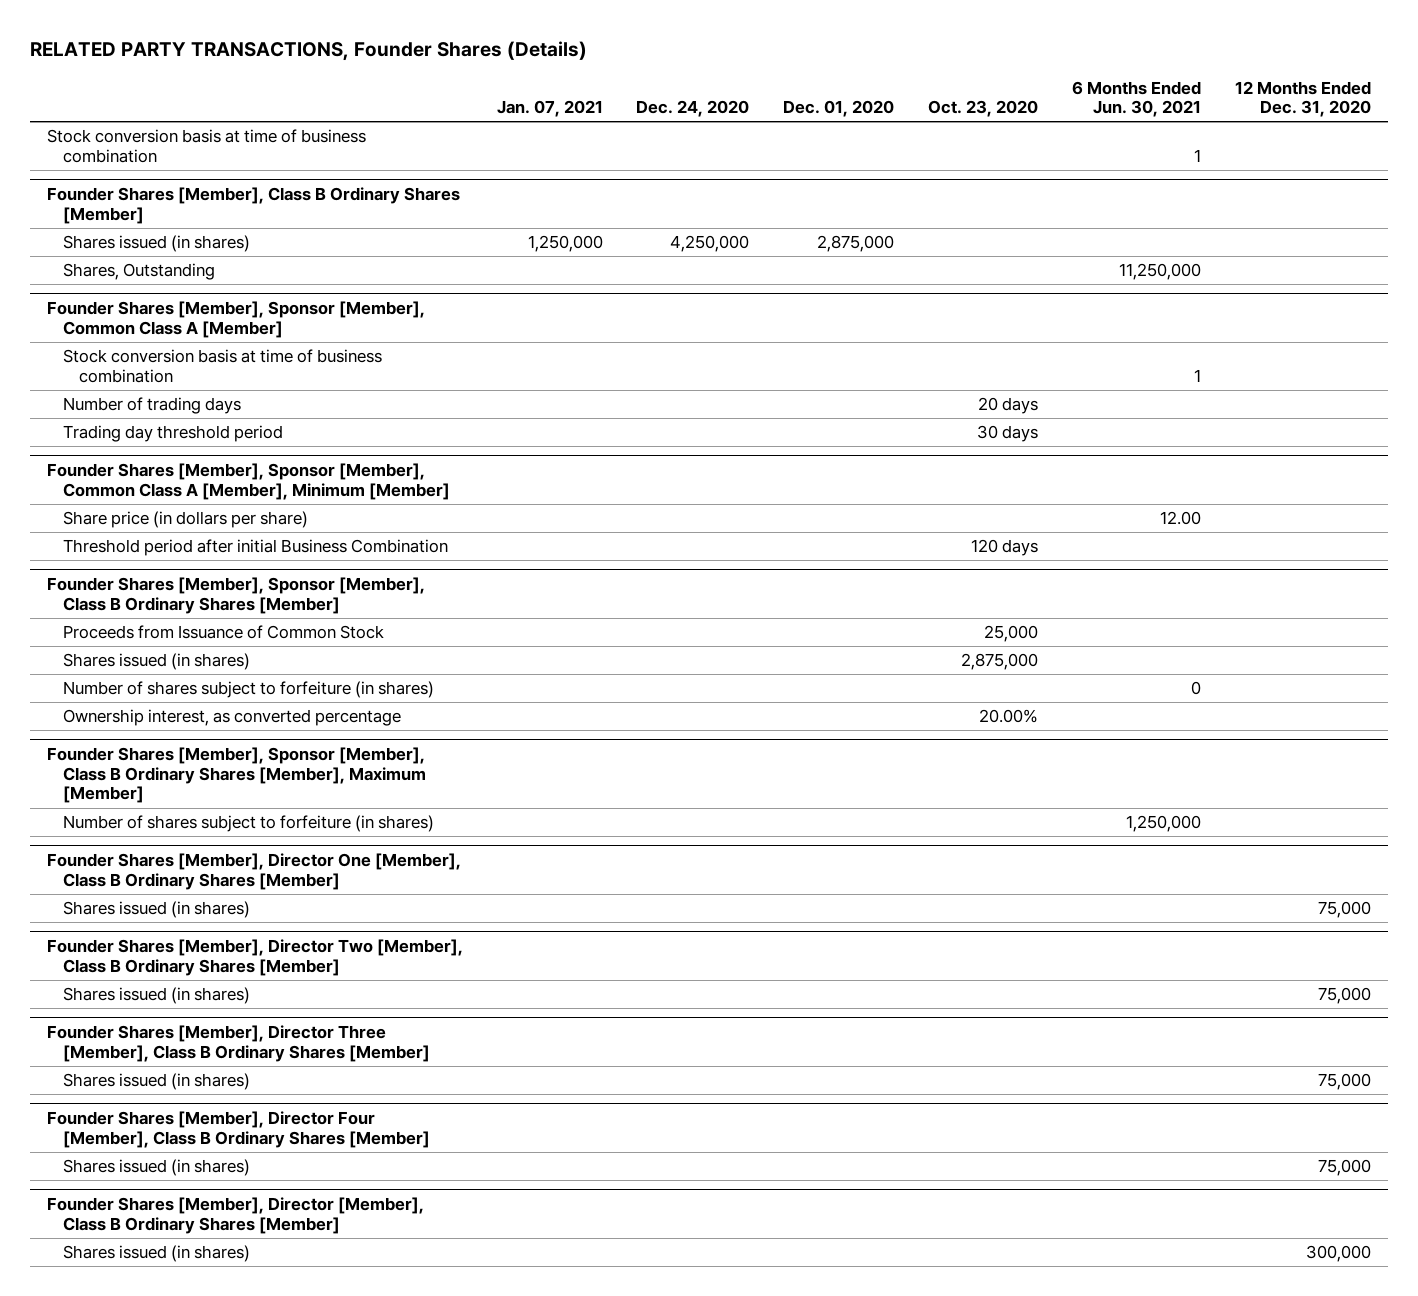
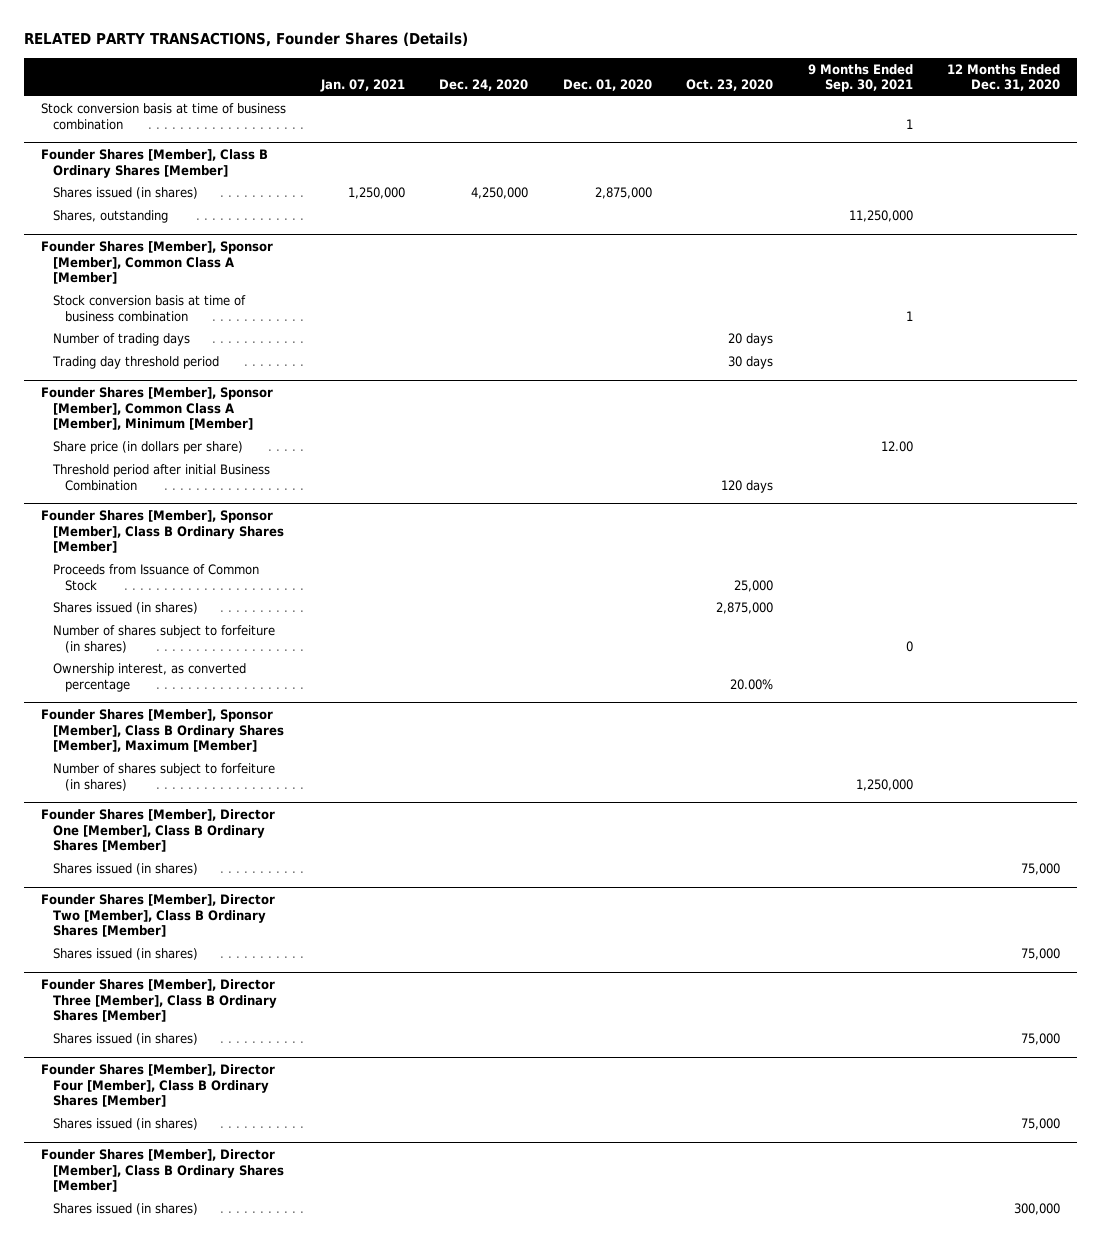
- | Jan. 07, 2021 | Dec. 24, 2020 | Dec. 01, 2020 | Oct. 23, 2020 | 6 Months Ended Jun. 30, 2021 | 12 Months Ended Dec. 31, 2020
+ | Jan. 07, 2021 | Dec. 24, 2020 | Dec. 01, 2020 | Oct. 23, 2020 | 9 Months Ended Sep. 30, 2021 | 12 Months Ended Dec. 31, 2020
@ Founder Shares [Member], Class B Ordinary Shares [Member]
- Shares, Outstanding | | | | | 11,250,000 |
+ Shares, outstanding | | | | | 11,250,000 |

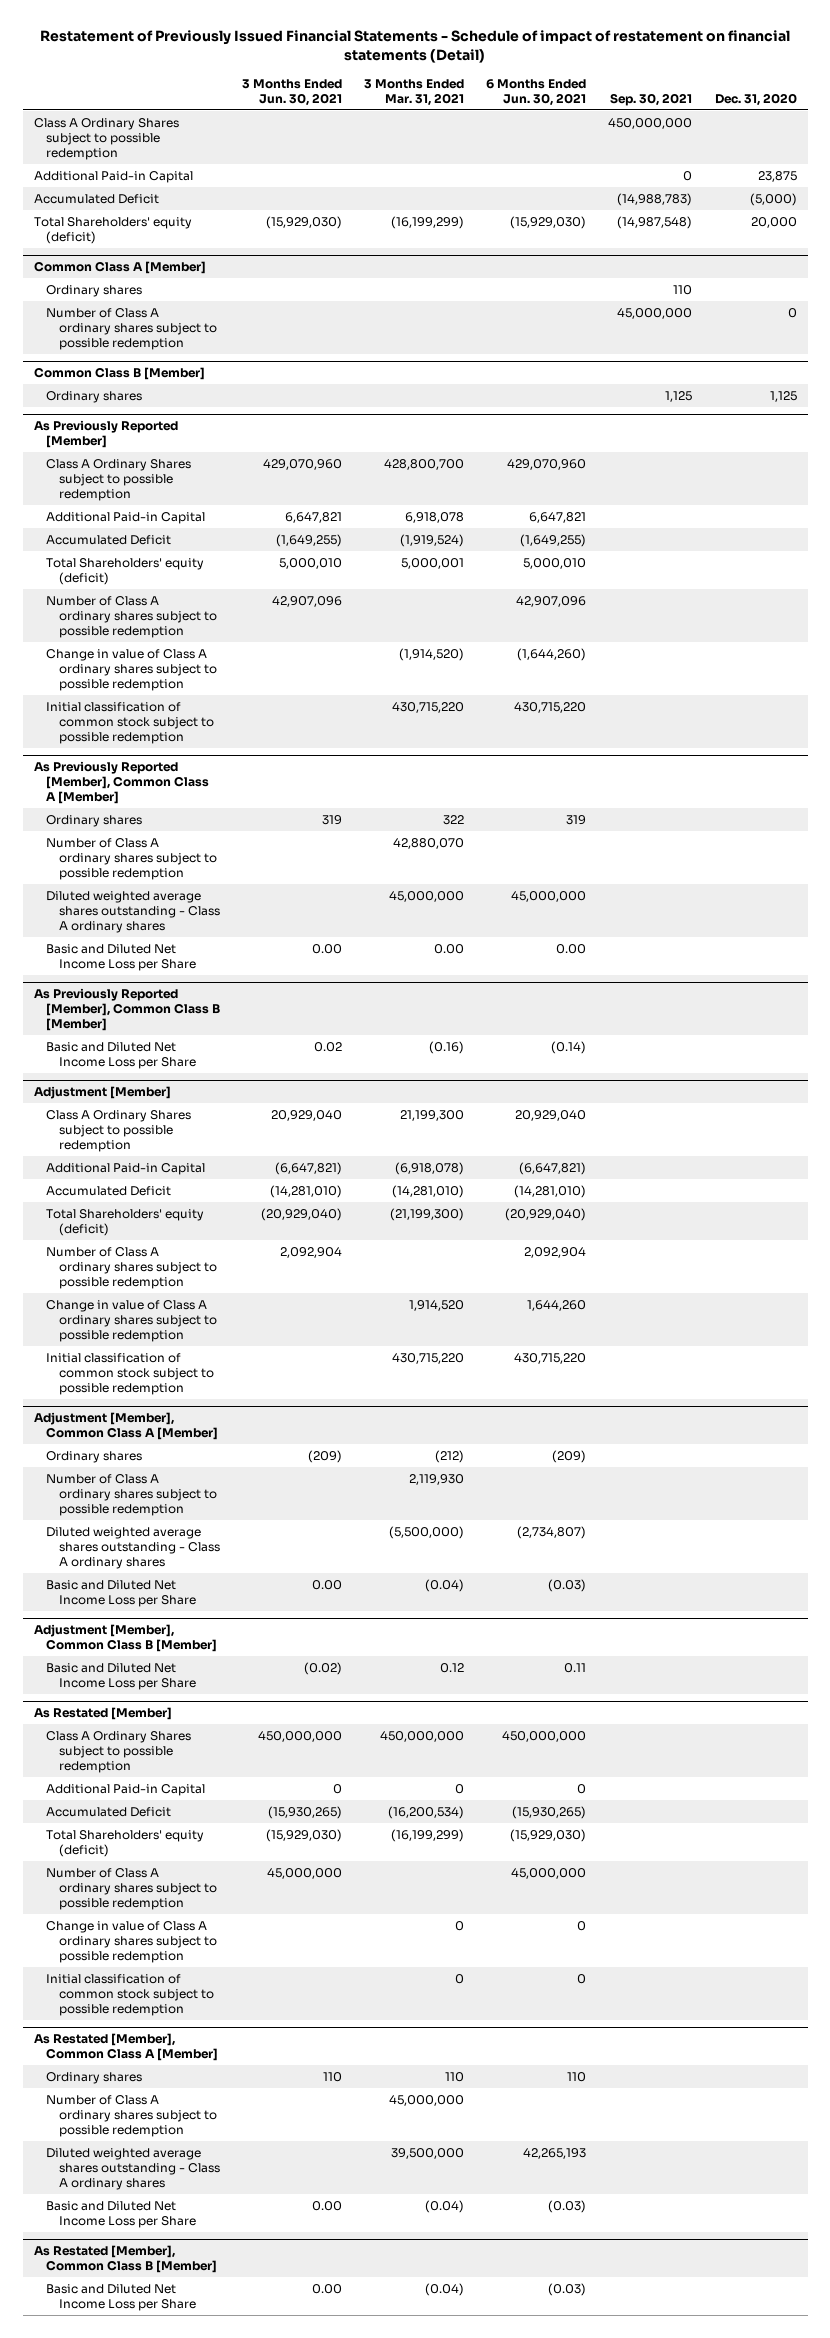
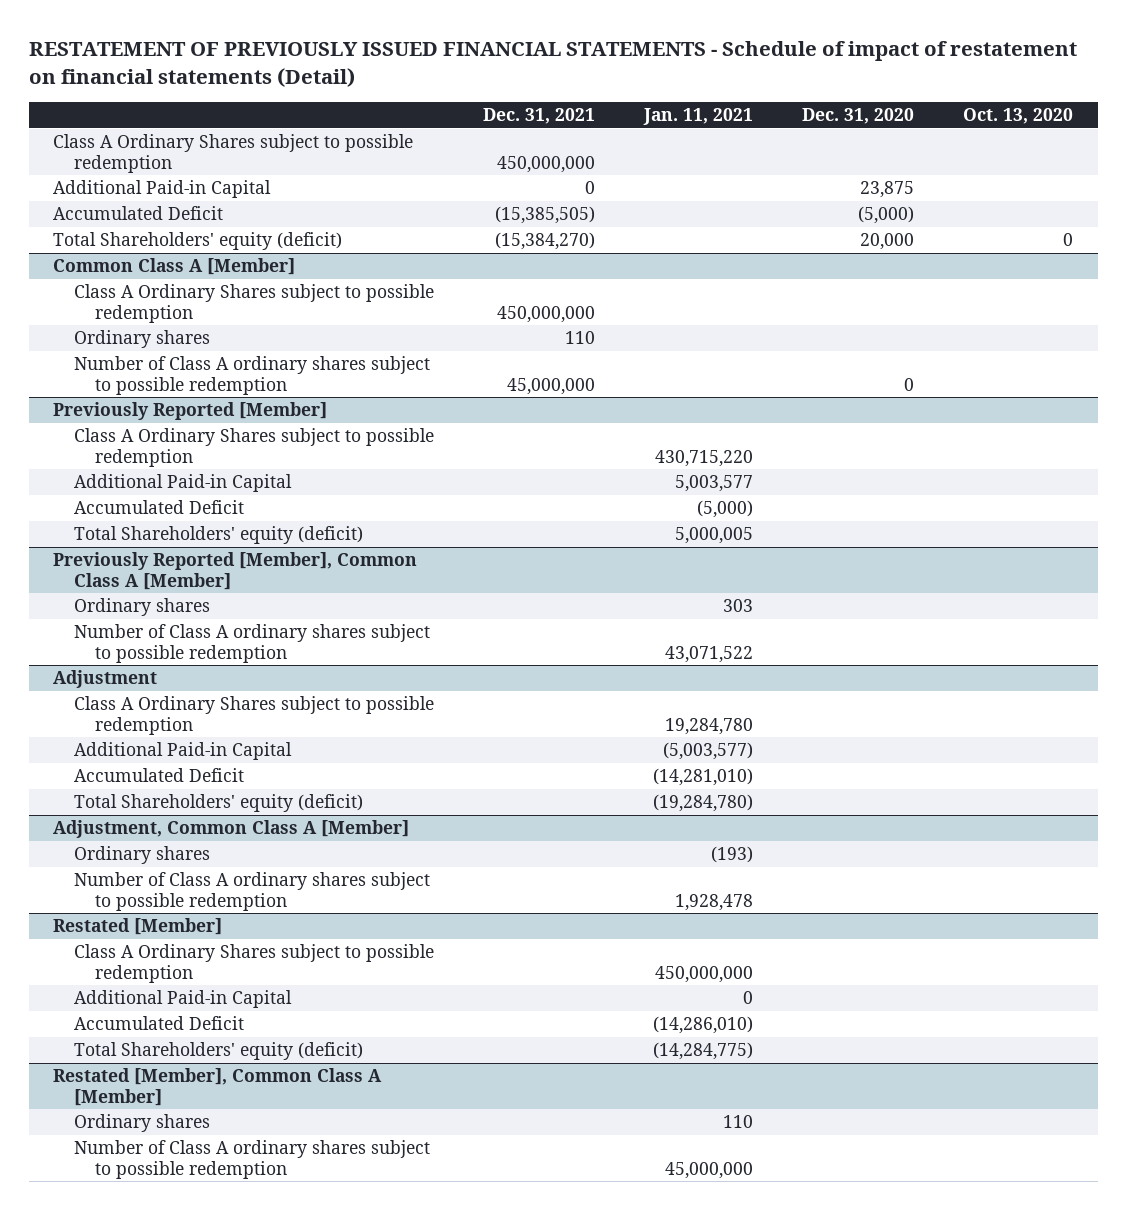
- Restatement of Previously Issued Financial Statements - Schedule of impact of restatement on financial statements (Detail)
+ RESTATEMENT OF PREVIOUSLY ISSUED FINANCIAL STATEMENTS - Schedule of impact of restatement on financial statements (Detail)
- | 3 Months Ended Jun. 30, 2021 | 3 Months Ended Mar. 31, 2021 | 6 Months Ended Jun. 30, 2021 | Sep. 30, 2021 | Dec. 31, 2020
+ | Dec. 31, 2021 | Jan. 11, 2021 | Dec. 31, 2020 | Oct. 13, 2020
@ Common Class A [Member]
+ Class A Ordinary Shares subject to possible redemption | 450,000,000 | | |
- Common Class B [Member]
- Ordinary shares | | | | 1,125 | 1,125
- As Previously Reported [Member]
+ Previously Reported [Member]
- Number of Class A ordinary shares subject to possible redemption | 42,907,096 | | 42,907,096 | |
- Change in value of Class A ordinary shares subject to possible redemption | | (1,914,520) | (1,644,260) | |
- Initial classification of common stock subject to possible redemption | | 430,715,220 | 430,715,220 | |
- As Previously Reported [Member], Common Class A [Member]
+ Previously Reported [Member], Common Class A [Member]
- Diluted weighted average shares outstanding - Class A ordinary shares | | 45,000,000 | 45,000,000 | |
- Basic and Diluted Net Income Loss per Share | 0.00 | 0.00 | 0.00 | |
- As Previously Reported [Member], Common Class B [Member]
- Basic and Diluted Net Income Loss per Share | 0.02 | (0.16) | (0.14) | |
- Adjustment [Member]
+ Adjustment
- Number of Class A ordinary shares subject to possible redemption | 2,092,904 | | 2,092,904 | |
- Change in value of Class A ordinary shares subject to possible redemption | | 1,914,520 | 1,644,260 | |
- Initial classification of common stock subject to possible redemption | | 430,715,220 | 430,715,220 | |
- Adjustment [Member], Common Class A [Member]
+ Adjustment, Common Class A [Member]
- Diluted weighted average shares outstanding - Class A ordinary shares | | (5,500,000) | (2,734,807) | |
- Basic and Diluted Net Income Loss per Share | 0.00 | (0.04) | (0.03) | |
- Adjustment [Member], Common Class B [Member]
- Basic and Diluted Net Income Loss per Share | (0.02) | 0.12 | 0.11 | |
- As Restated [Member]
+ Restated [Member]
- Number of Class A ordinary shares subject to possible redemption | 45,000,000 | | 45,000,000 | |
- Change in value of Class A ordinary shares subject to possible redemption | | 0 | 0 | |
- Initial classification of common stock subject to possible redemption | | 0 | 0 | |
- As Restated [Member], Common Class A [Member]
+ Restated [Member], Common Class A [Member]
- Diluted weighted average shares outstanding - Class A ordinary shares | | 39,500,000 | 42,265,193 | |
- Basic and Diluted Net Income Loss per Share | 0.00 | (0.04) | (0.03) | |
- As Restated [Member], Common Class B [Member]
- Basic and Diluted Net Income Loss per Share | 0.00 | (0.04) | (0.03) | |

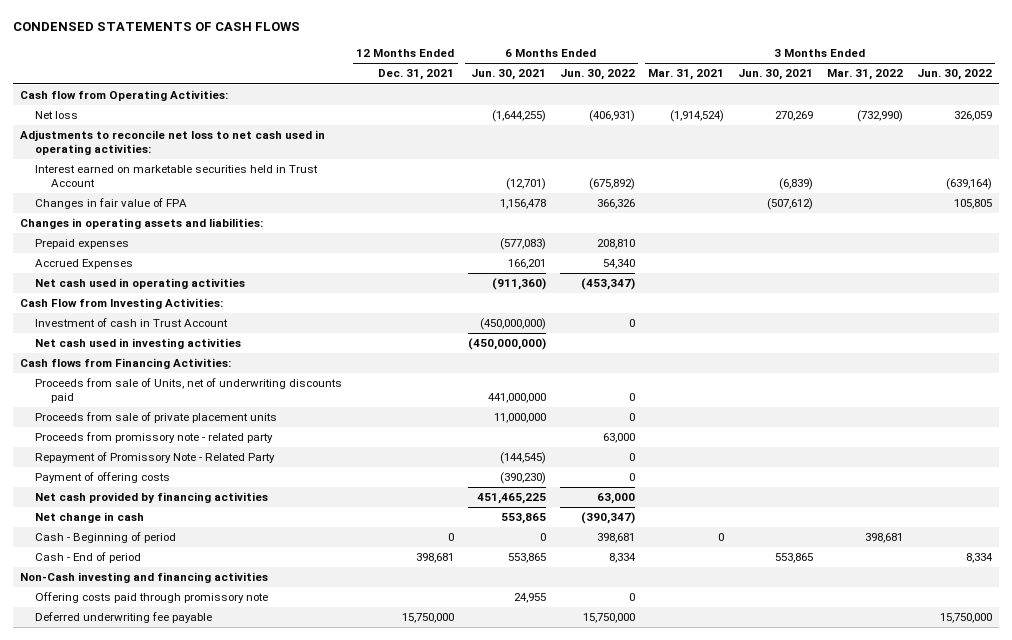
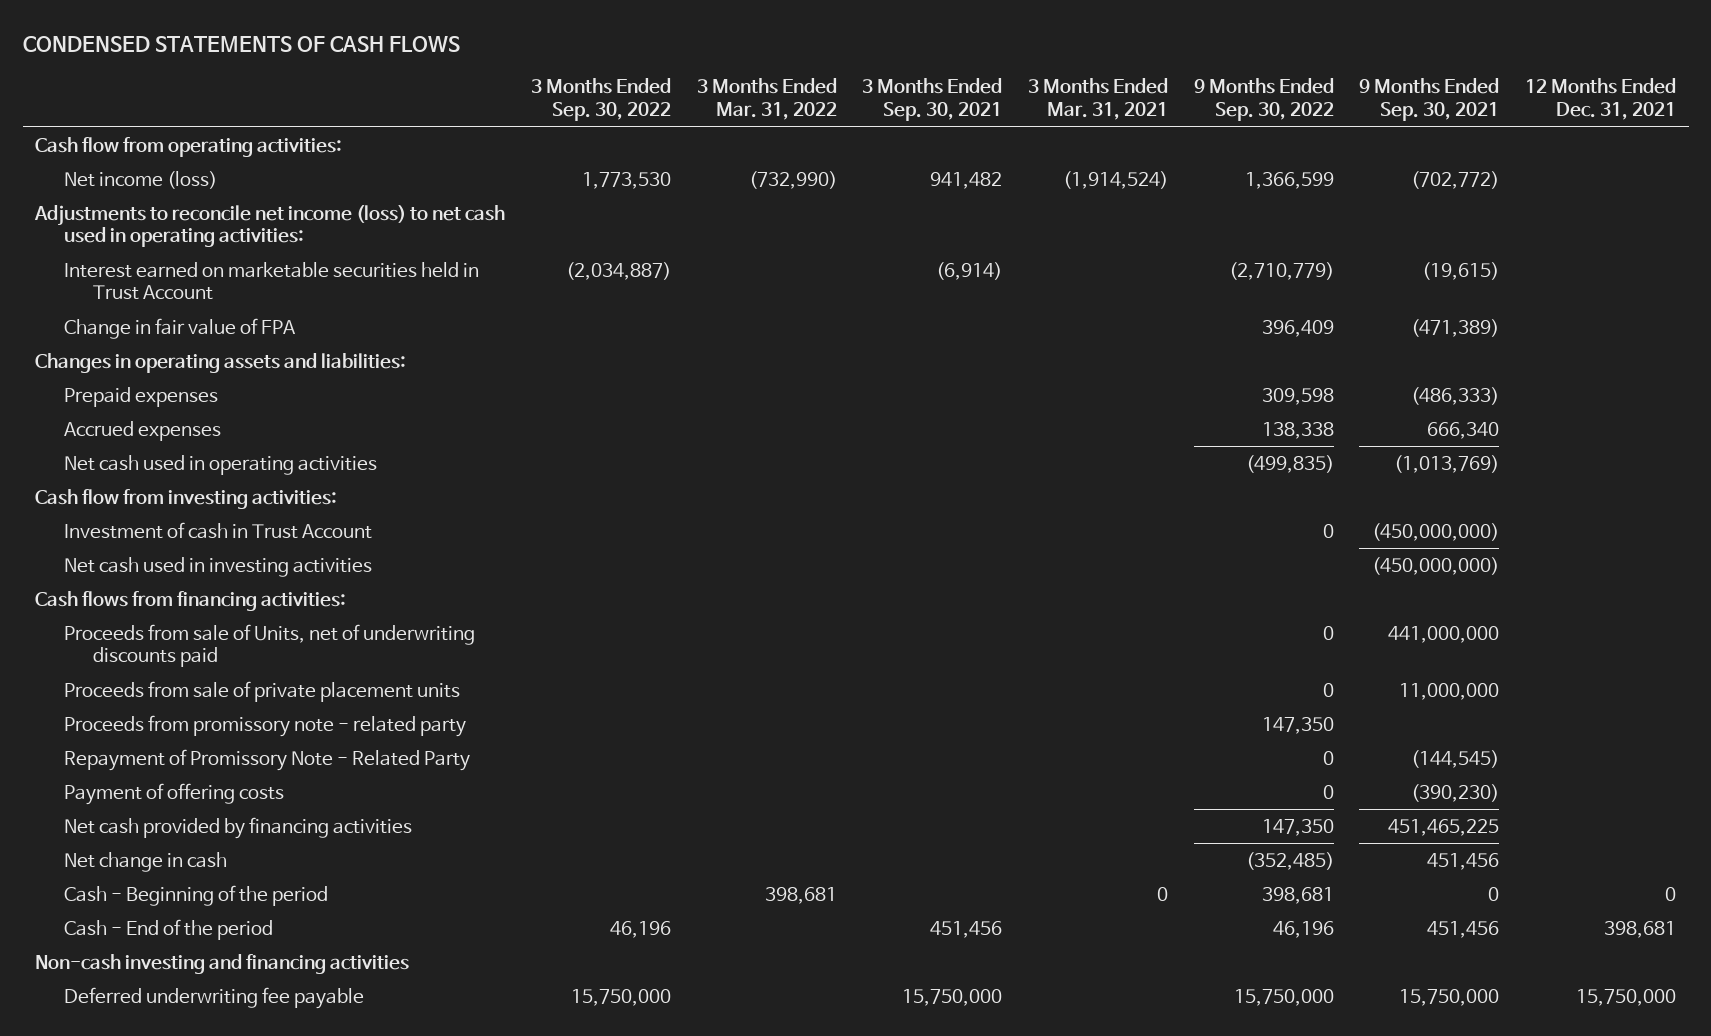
- | 12 Months Ended Dec. 31, 2021 | 6 Months Ended Jun. 30, 2021 | 6 Months Ended Jun. 30, 2022 | 3 Months Ended Mar. 31, 2021 | 3 Months Ended Jun. 30, 2021 | 3 Months Ended Mar. 31, 2022 | 3 Months Ended Jun. 30, 2022
+ | 3 Months Ended Sep. 30, 2022 | 3 Months Ended Mar. 31, 2022 | 3 Months Ended Sep. 30, 2021 | 3 Months Ended Mar. 31, 2021 | 9 Months Ended Sep. 30, 2022 | 9 Months Ended Sep. 30, 2021 | 12 Months Ended Dec. 31, 2021
- Cash flow from Operating Activities:
- Net loss | | (1,644,255) | (406,931) | (1,914,524) | 270,269 | (732,990) | 326,059
- Adjustments to reconcile net loss to net cash used in operating activities:
+ Cash flow from operating activities:
+ Net income (loss) | 1,773,530 | (732,990) | 941,482 | (1,914,524) | 1,366,599 | (702,772) |
+ Adjustments to reconcile net income (loss) to net cash used in operating activities:
- Changes in fair value of FPA | | 1,156,478 | 366,326 | | (507,612) | | 105,805
+ Change in fair value of FPA | | | | | 396,409 | (471,389) |
- Accrued Expenses | | 166,201 | 54,340 | | | |
+ Accrued expenses | | | | | 138,338 | 666,340 |
- Cash Flow from Investing Activities:
+ Cash flow from investing activities:
- Cash flows from Financing Activities:
+ Cash flows from financing activities:
- Cash - Beginning of period | 0 | 0 | 398,681 | 0 | | 398,681 |
- Cash - End of period | 398,681 | 553,865 | 8,334 | | 553,865 | | 8,334
- Non-Cash investing and financing activities
- Offering costs paid through promissory note | | 24,955 | 0 | | | |
+ Cash - Beginning of the period | | 398,681 | | 0 | 398,681 | 0 | 0
+ Cash - End of the period | 46,196 | | 451,456 | | 46,196 | 451,456 | 398,681
+ Non-cash investing and financing activities

